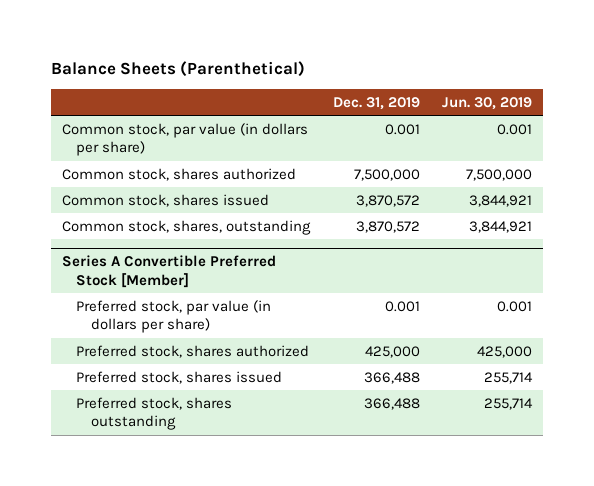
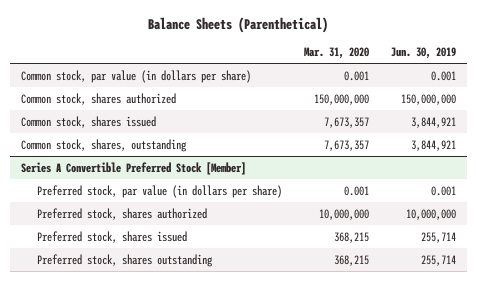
- | Dec. 31, 2019 | Jun. 30, 2019
+ | Mar. 31, 2020 | Jun. 30, 2019
- Common stock, shares authorized | 7,500,000 | 7,500,000
+ Common stock, shares authorized | 150,000,000 | 150,000,000
@ Series A Convertible Preferred Stock [Member]
- Preferred stock, shares authorized | 425,000 | 425,000
+ Preferred stock, shares authorized | 10,000,000 | 10,000,000

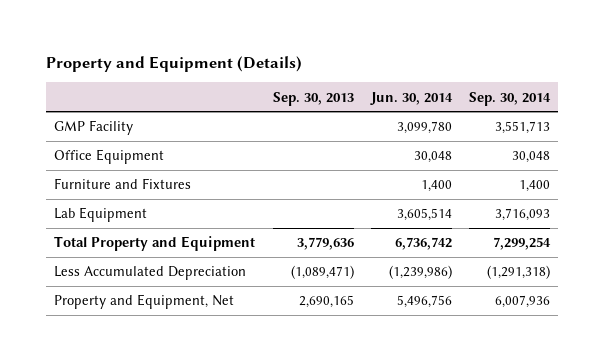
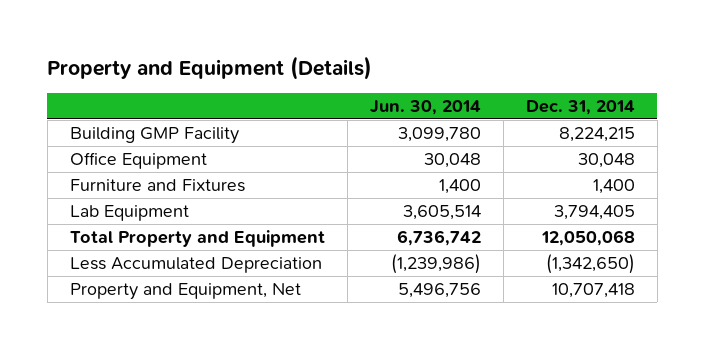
- | Sep. 30, 2013 | Jun. 30, 2014 | Sep. 30, 2014
+ | Jun. 30, 2014 | Dec. 31, 2014
- GMP Facility | | 3,099,780 | 3,551,713
+ Building GMP Facility | 3,099,780 | 8,224,215

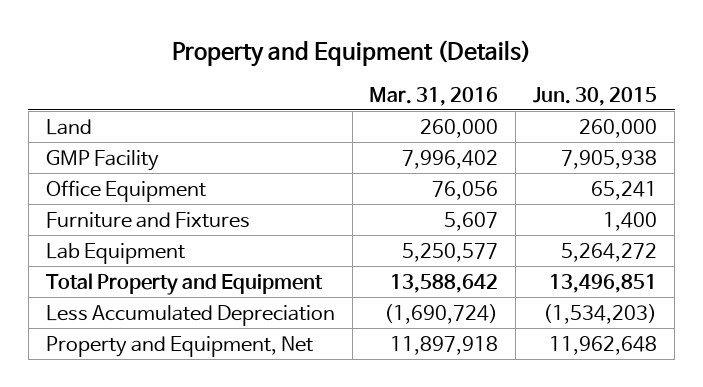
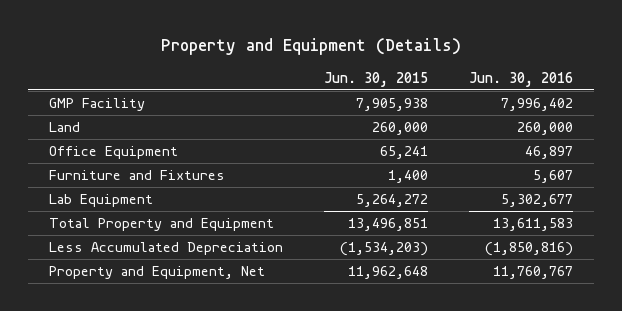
- | Mar. 31, 2016 | Jun. 30, 2015
+ | Jun. 30, 2015 | Jun. 30, 2016
moved down: Land | 260,000 | 260,000

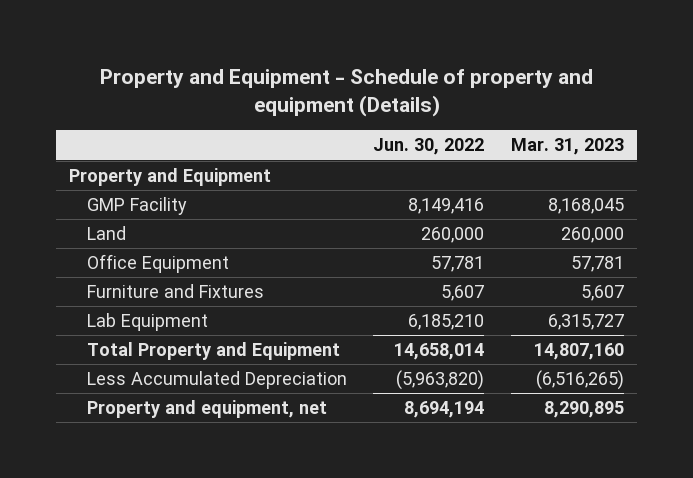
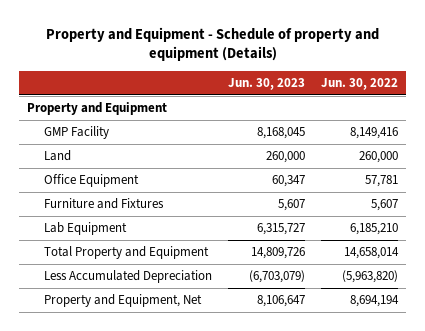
- | Jun. 30, 2022 | Mar. 31, 2023
+ | Jun. 30, 2023 | Jun. 30, 2022
- Property and equipment, net | 8,694,194 | 8,290,895
+ Property and Equipment, Net | 8,106,647 | 8,694,194

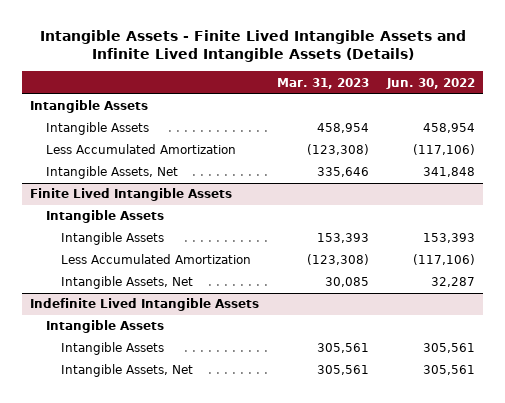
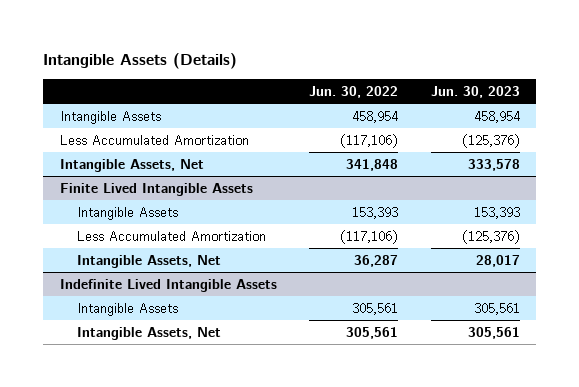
- Intangible Assets - Finite Lived Intangible Assets and Infinite Lived Intangible Assets (Details)
+ Intangible Assets (Details)
- | Mar. 31, 2023 | Jun. 30, 2022
+ | Jun. 30, 2022 | Jun. 30, 2023
- Intangible Assets
@ Finite Lived Intangible Assets
- Intangible Assets
- Intangible Assets, Net | 30,085 | 32,287
+ Intangible Assets, Net | 36,287 | 28,017
@ Indefinite Lived Intangible Assets
- Intangible Assets

